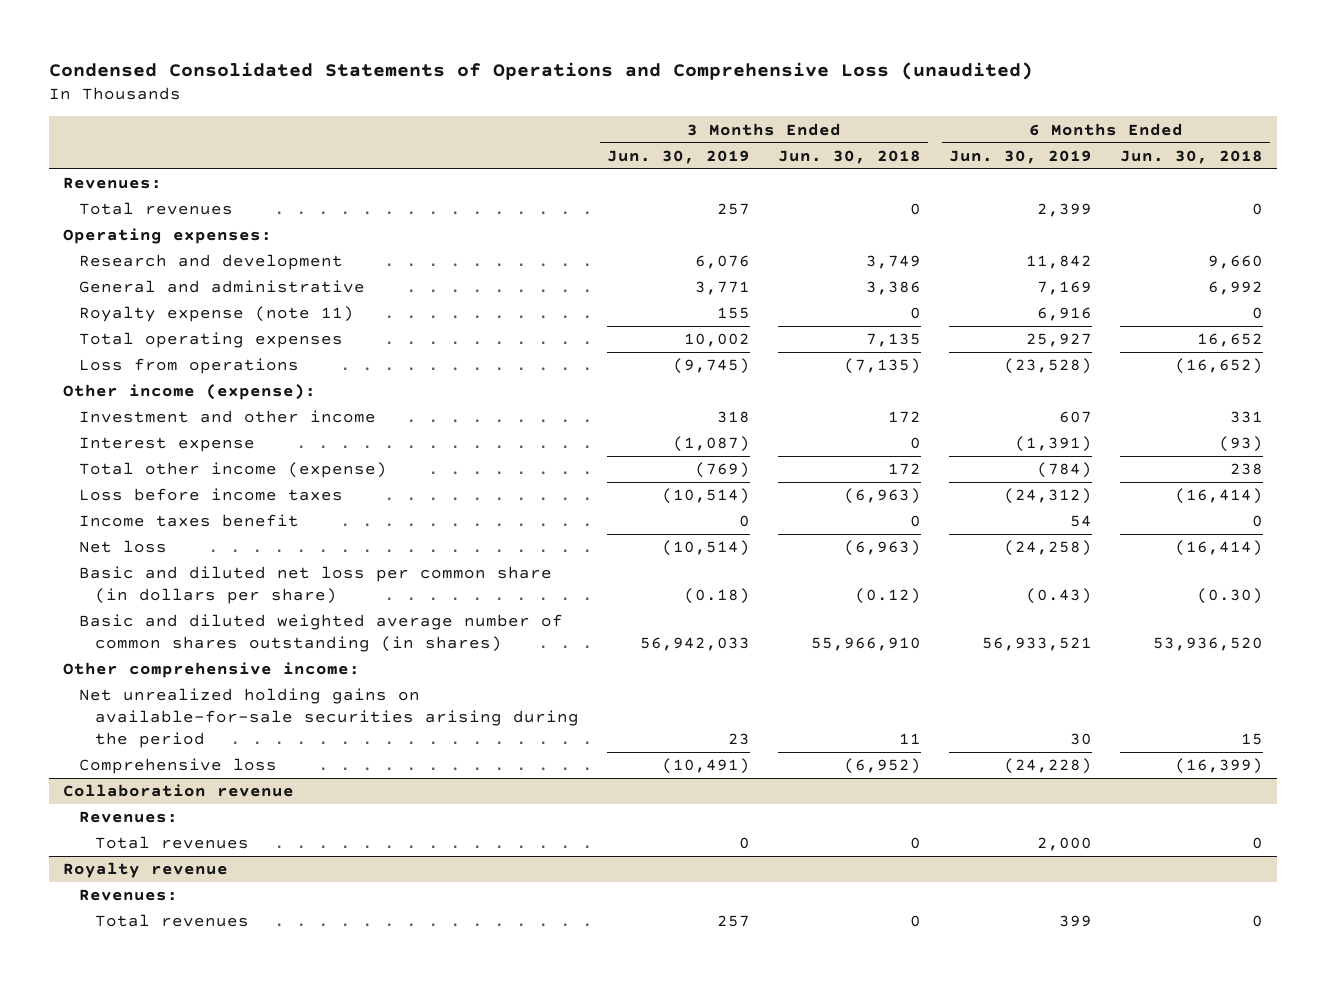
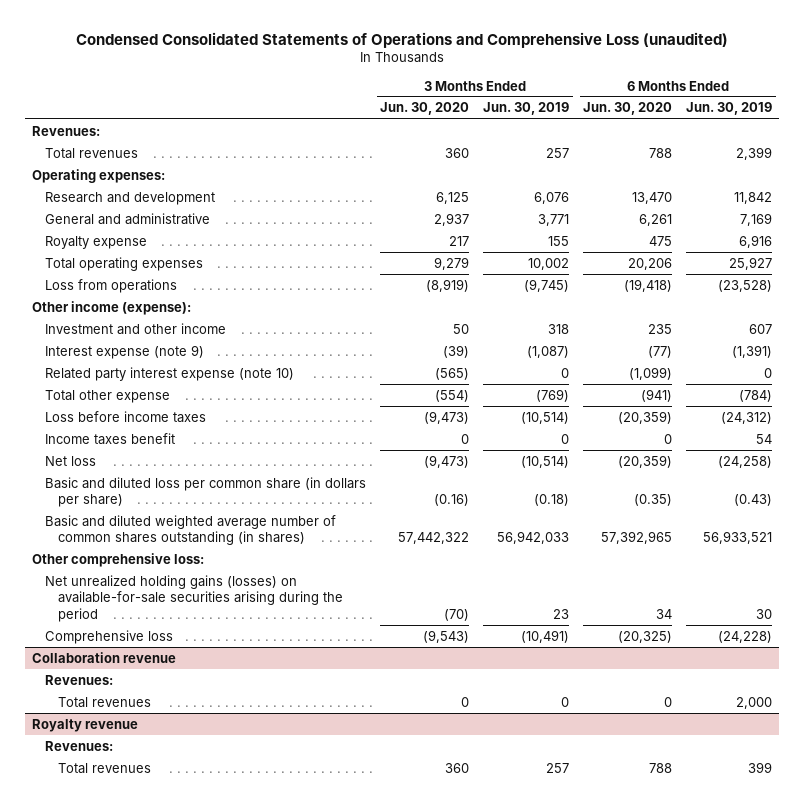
- | 3 Months Ended Jun. 30, 2019 | 3 Months Ended Jun. 30, 2018 | 6 Months Ended Jun. 30, 2019 | 6 Months Ended Jun. 30, 2018
+ | 3 Months Ended Jun. 30, 2020 | 3 Months Ended Jun. 30, 2019 | 6 Months Ended Jun. 30, 2020 | 6 Months Ended Jun. 30, 2019
- Royalty expense (note 11) | 155 | 0 | 6,916 | 0
+ Royalty expense | 217 | 155 | 475 | 6,916
- Interest expense | (1,087) | 0 | (1,391) | (93)
- Total other income (expense) | (769) | 172 | (784) | 238
+ Interest expense (note 9) | (39) | (1,087) | (77) | (1,391)
+ Related party interest expense (note 10) | (565) | 0 | (1,099) | 0
+ Total other expense | (554) | (769) | (941) | (784)
- Basic and diluted net loss per common share (in dollars per share) | (0.18) | (0.12) | (0.43) | (0.30)
+ Basic and diluted loss per common share (in dollars per share) | (0.16) | (0.18) | (0.35) | (0.43)
- Other comprehensive income:
- Net unrealized holding gains on available-for-sale securities arising during the period | 23 | 11 | 30 | 15
+ Other comprehensive loss:
+ Net unrealized holding gains (losses) on available-for-sale securities arising during the period | (70) | 23 | 34 | 30

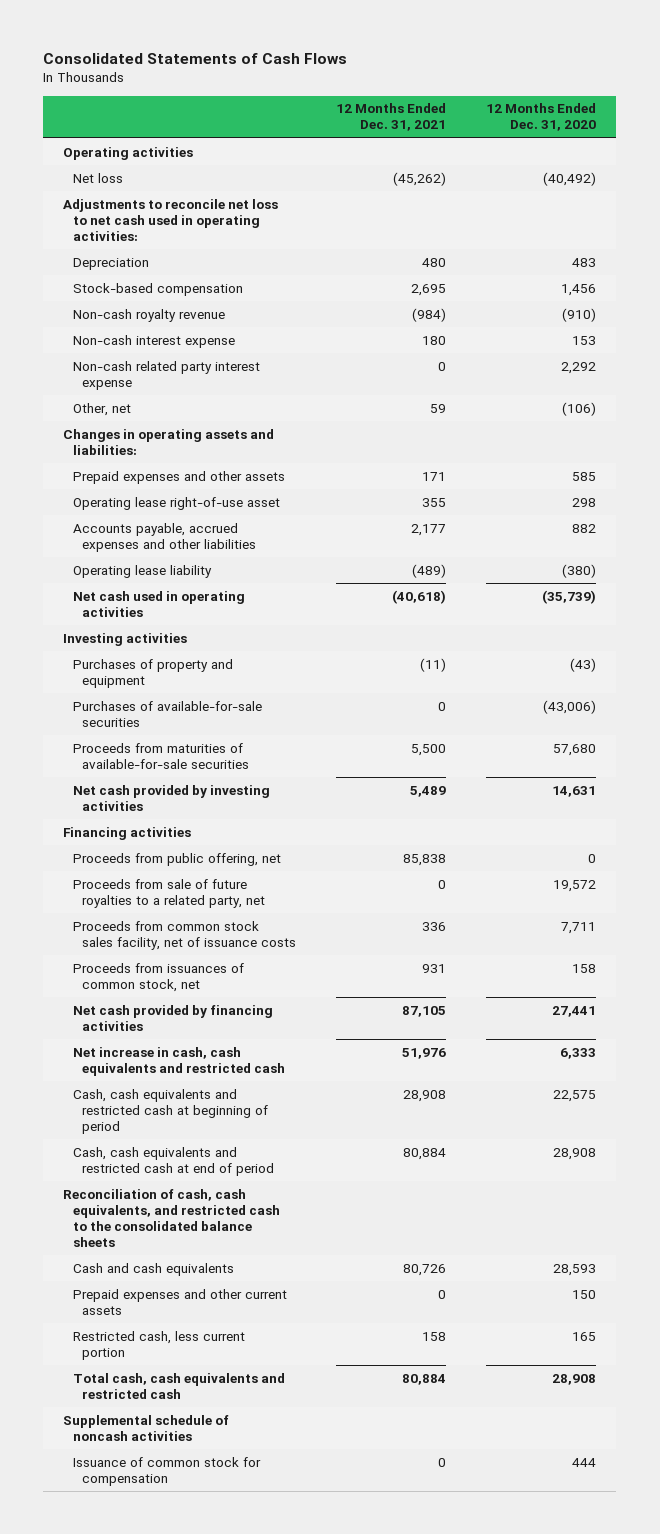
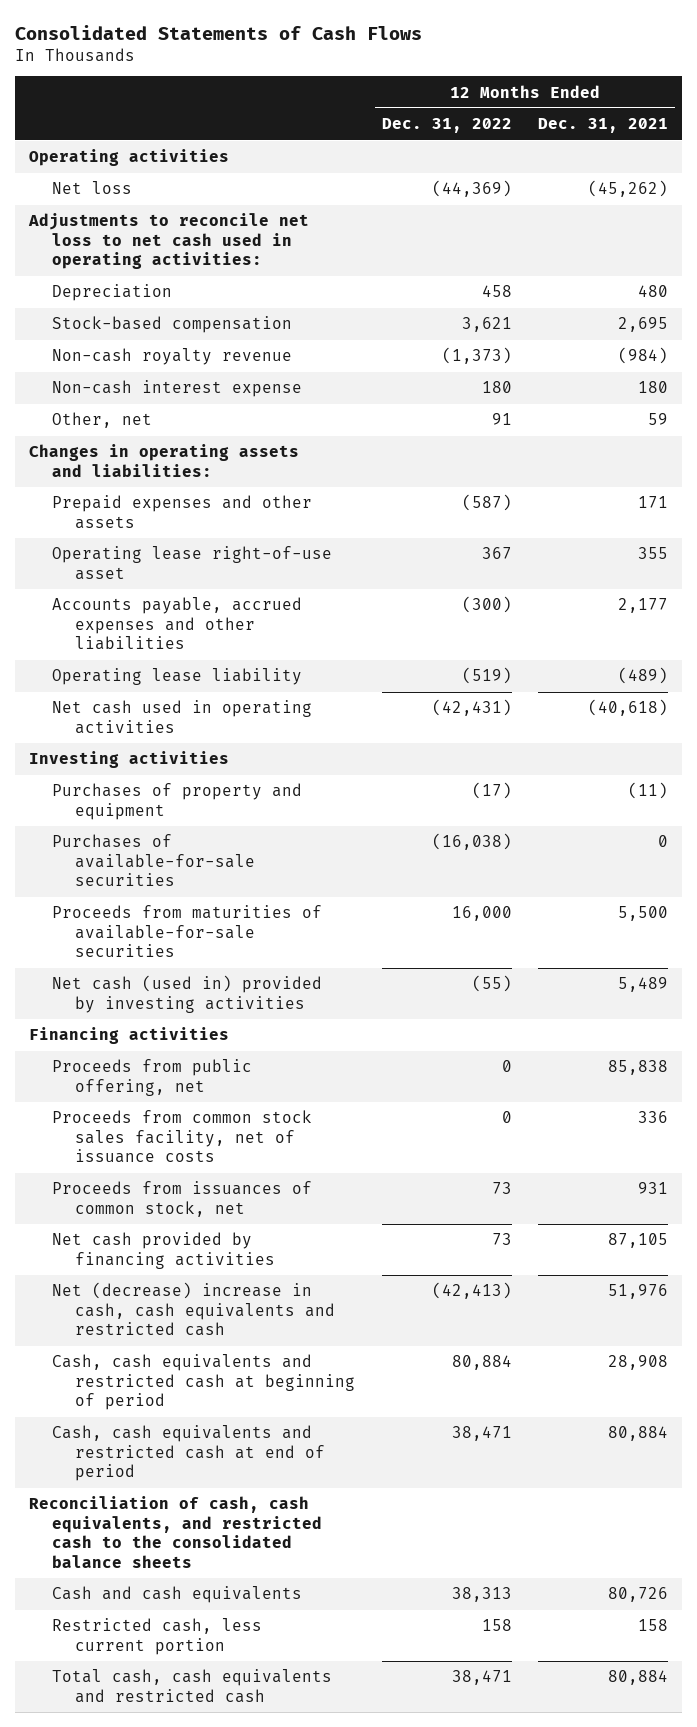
- | 12 Months Ended Dec. 31, 2021 | 12 Months Ended Dec. 31, 2020
+ | 12 Months Ended Dec. 31, 2022 | 12 Months Ended Dec. 31, 2021
- Non-cash related party interest expense | 0 | 2,292
- Net cash provided by investing activities | 5,489 | 14,631
+ Net cash (used in) provided by investing activities | (55) | 5,489
- Proceeds from sale of future royalties to a related party, net | 0 | 19,572
- Net increase in cash, cash equivalents and restricted cash | 51,976 | 6,333
+ Net (decrease) increase in cash, cash equivalents and restricted cash | (42,413) | 51,976
- Prepaid expenses and other current assets | 0 | 150
- Supplemental schedule of noncash activities
- Issuance of common stock for compensation | 0 | 444

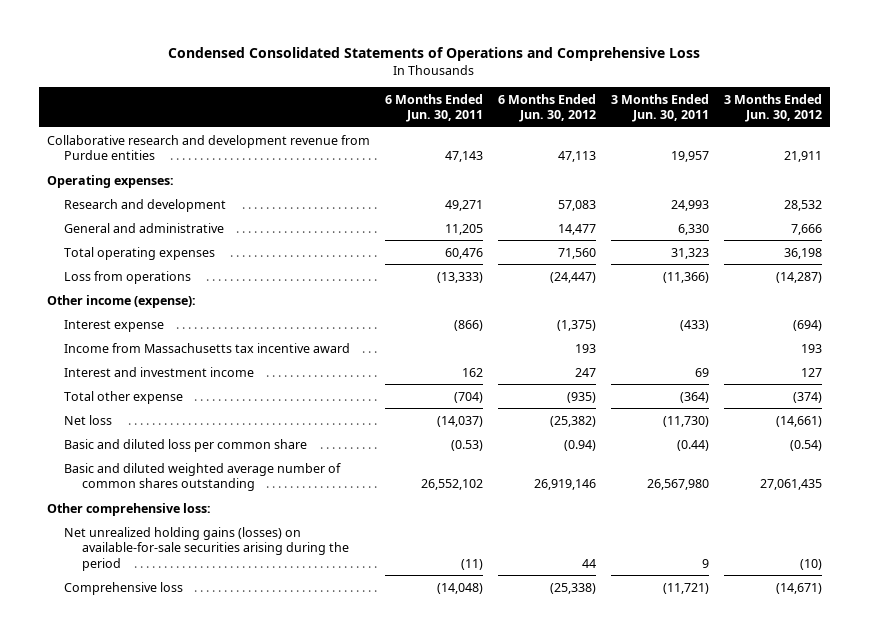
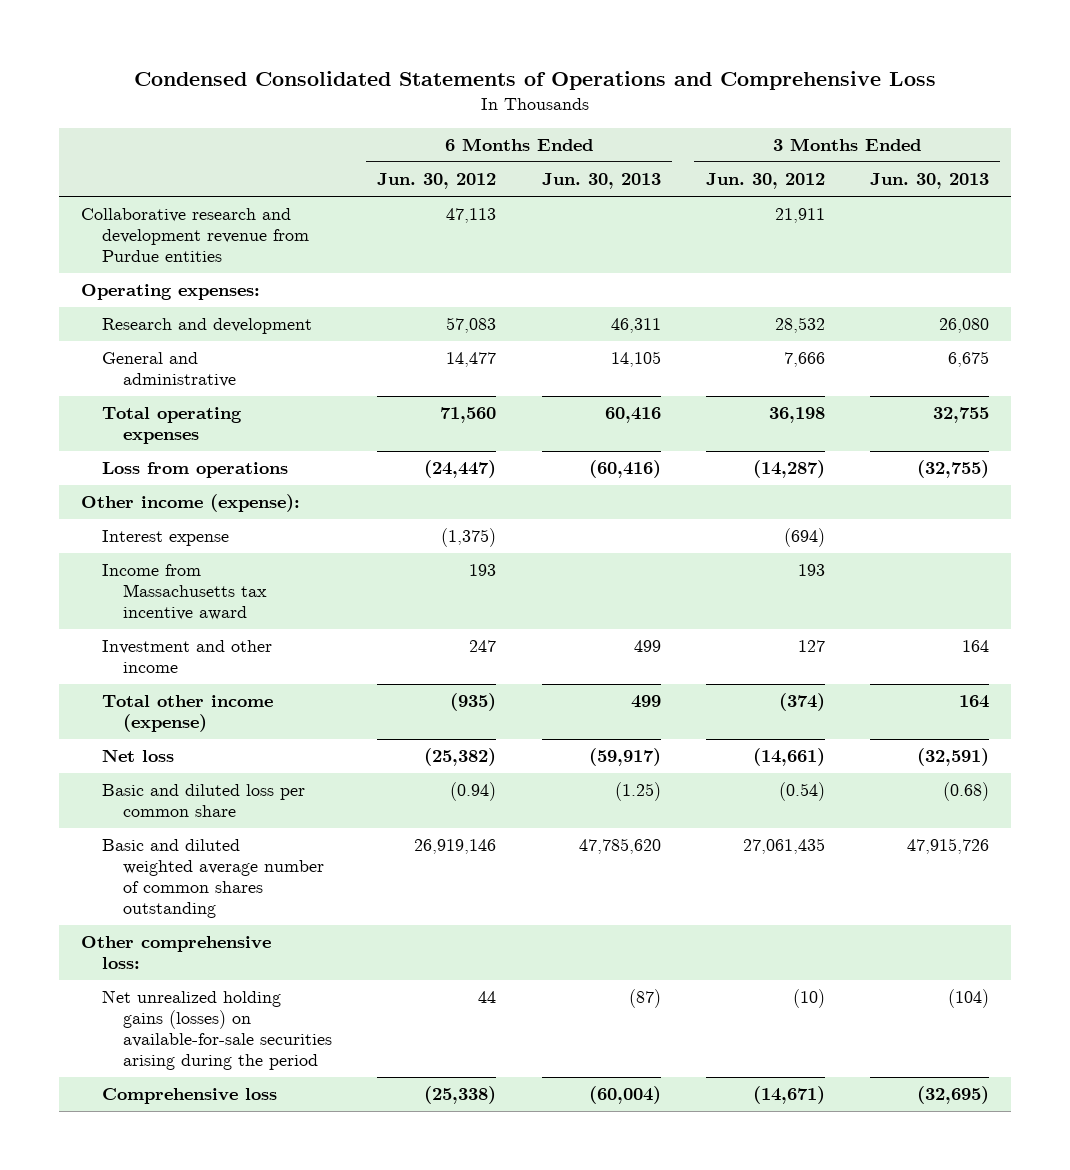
- | 6 Months Ended Jun. 30, 2011 | 6 Months Ended Jun. 30, 2012 | 3 Months Ended Jun. 30, 2011 | 3 Months Ended Jun. 30, 2012
+ | 6 Months Ended Jun. 30, 2012 | 6 Months Ended Jun. 30, 2013 | 3 Months Ended Jun. 30, 2012 | 3 Months Ended Jun. 30, 2013
- Interest and investment income | 162 | 247 | 69 | 127
- Total other expense | (704) | (935) | (364) | (374)
+ Investment and other income | 247 | 499 | 127 | 164
+ Total other income (expense) | (935) | 499 | (374) | 164

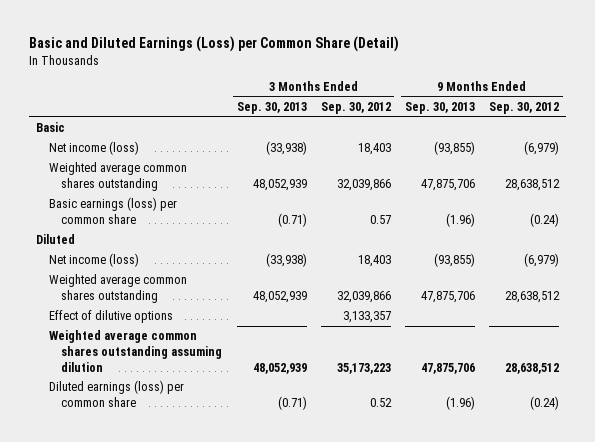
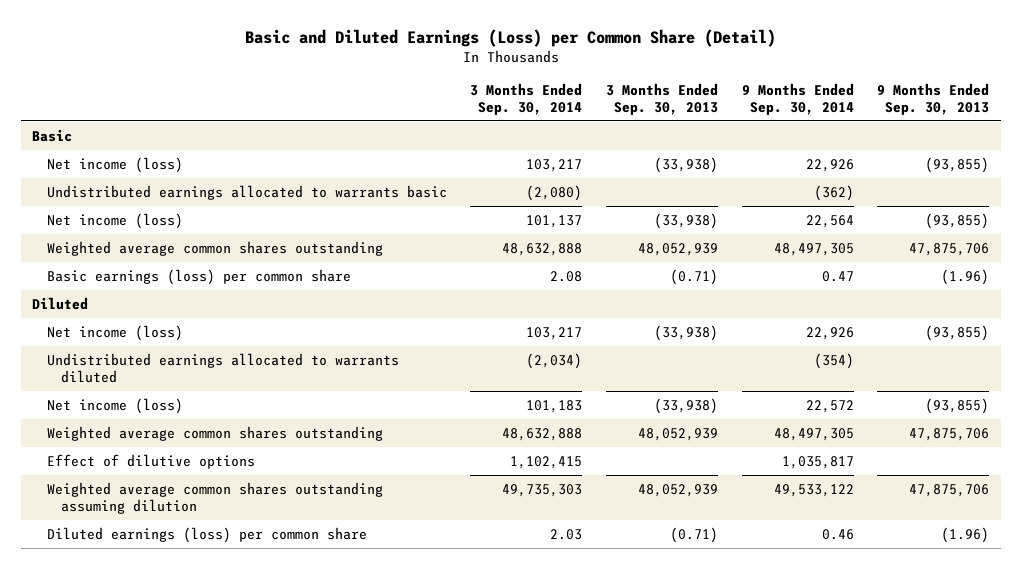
- | 3 Months Ended Sep. 30, 2013 | 3 Months Ended Sep. 30, 2012 | 9 Months Ended Sep. 30, 2013 | 9 Months Ended Sep. 30, 2012
+ | 3 Months Ended Sep. 30, 2014 | 3 Months Ended Sep. 30, 2013 | 9 Months Ended Sep. 30, 2014 | 9 Months Ended Sep. 30, 2013
+ Undistributed earnings allocated to warrants basic | (2,080) | | (362) |
+ Net income (loss) | 101,137 | (33,938) | 22,564 | (93,855)
+ Undistributed earnings allocated to warrants diluted | (2,034) | | (354) |
+ Net income (loss) | 101,183 | (33,938) | 22,572 | (93,855)

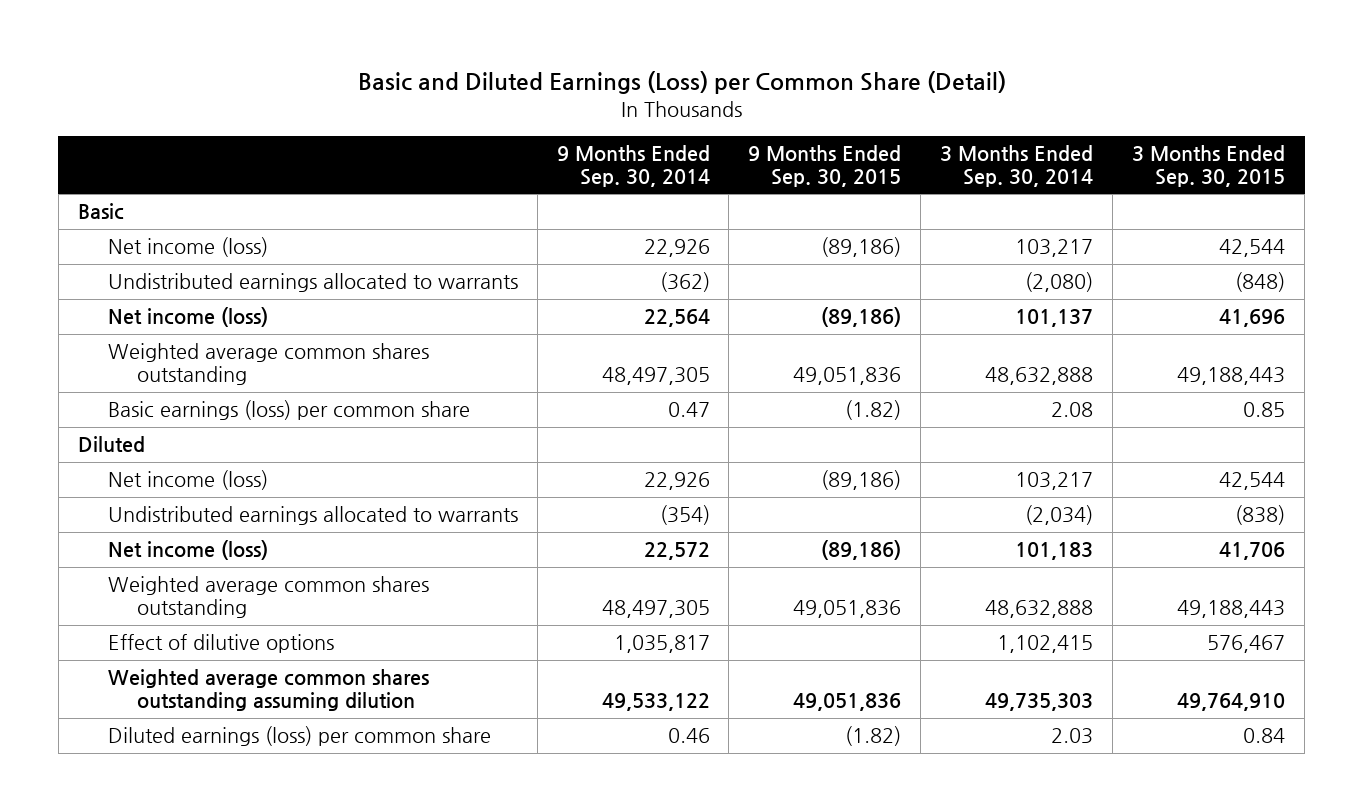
- | 3 Months Ended Sep. 30, 2014 | 3 Months Ended Sep. 30, 2013 | 9 Months Ended Sep. 30, 2014 | 9 Months Ended Sep. 30, 2013
+ | 9 Months Ended Sep. 30, 2014 | 9 Months Ended Sep. 30, 2015 | 3 Months Ended Sep. 30, 2014 | 3 Months Ended Sep. 30, 2015
- Undistributed earnings allocated to warrants basic | (2,080) | | (362) |
+ Undistributed earnings allocated to warrants | (362) | | (2,080) | (848)
- Undistributed earnings allocated to warrants diluted | (2,034) | | (354) |
+ Undistributed earnings allocated to warrants | (354) | | (2,034) | (838)

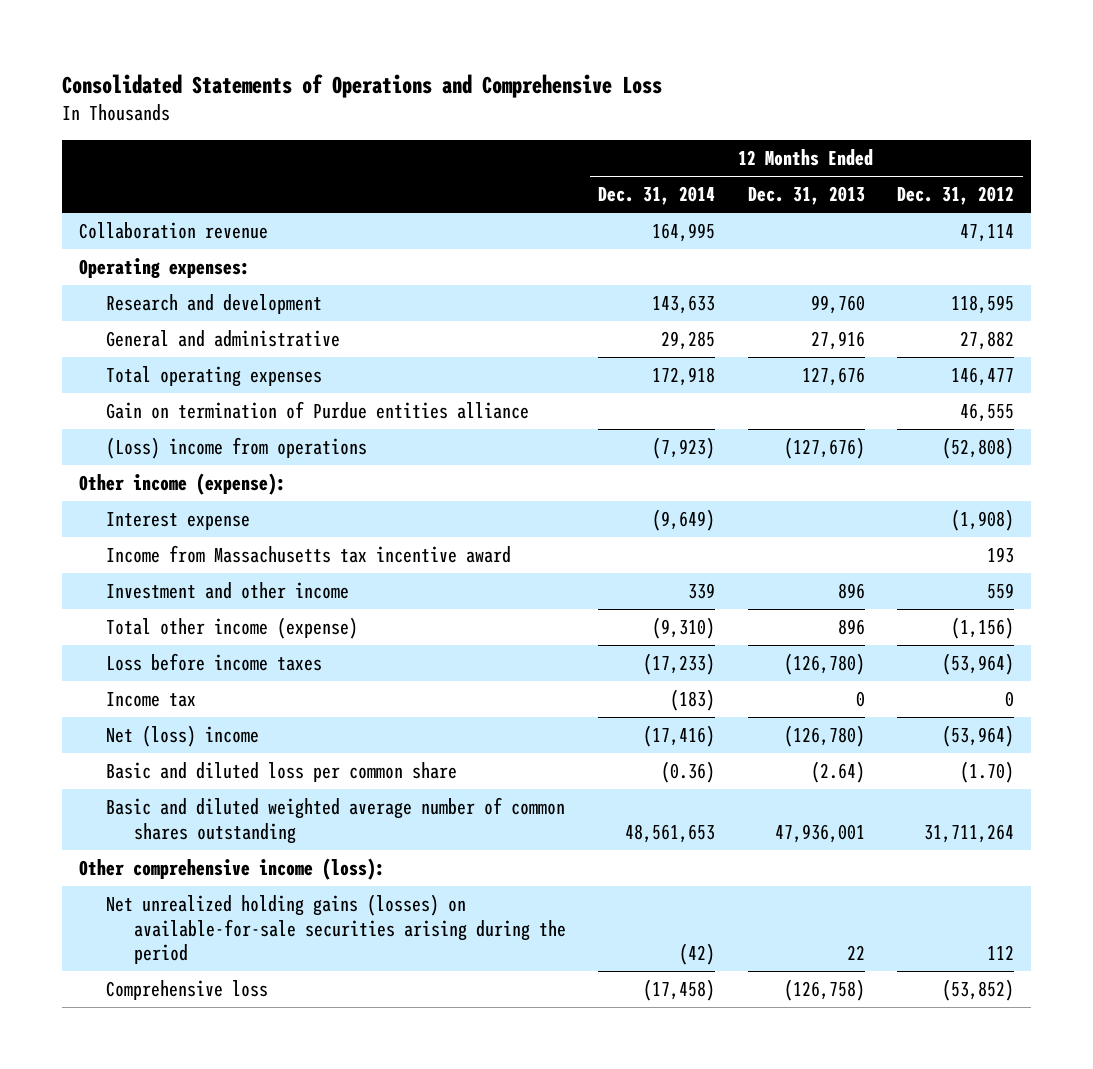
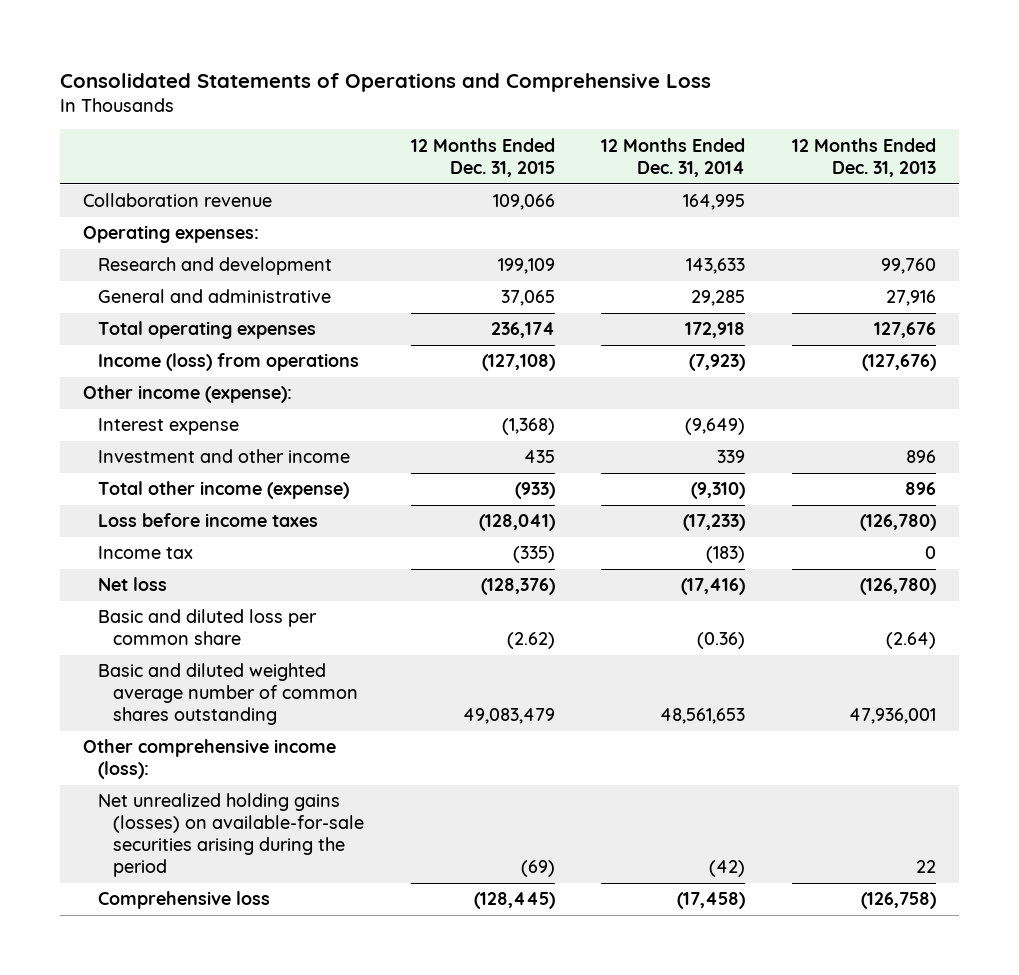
- | 12 Months Ended Dec. 31, 2014 | 12 Months Ended Dec. 31, 2013 | 12 Months Ended Dec. 31, 2012
+ | 12 Months Ended Dec. 31, 2015 | 12 Months Ended Dec. 31, 2014 | 12 Months Ended Dec. 31, 2013
- Gain on termination of Purdue entities alliance | | | 46,555
- (Loss) income from operations | (7,923) | (127,676) | (52,808)
+ Income (loss) from operations | (127,108) | (7,923) | (127,676)
- Income from Massachusetts tax incentive award | | | 193
- Net (loss) income | (17,416) | (126,780) | (53,964)
+ Net loss | (128,376) | (17,416) | (126,780)

